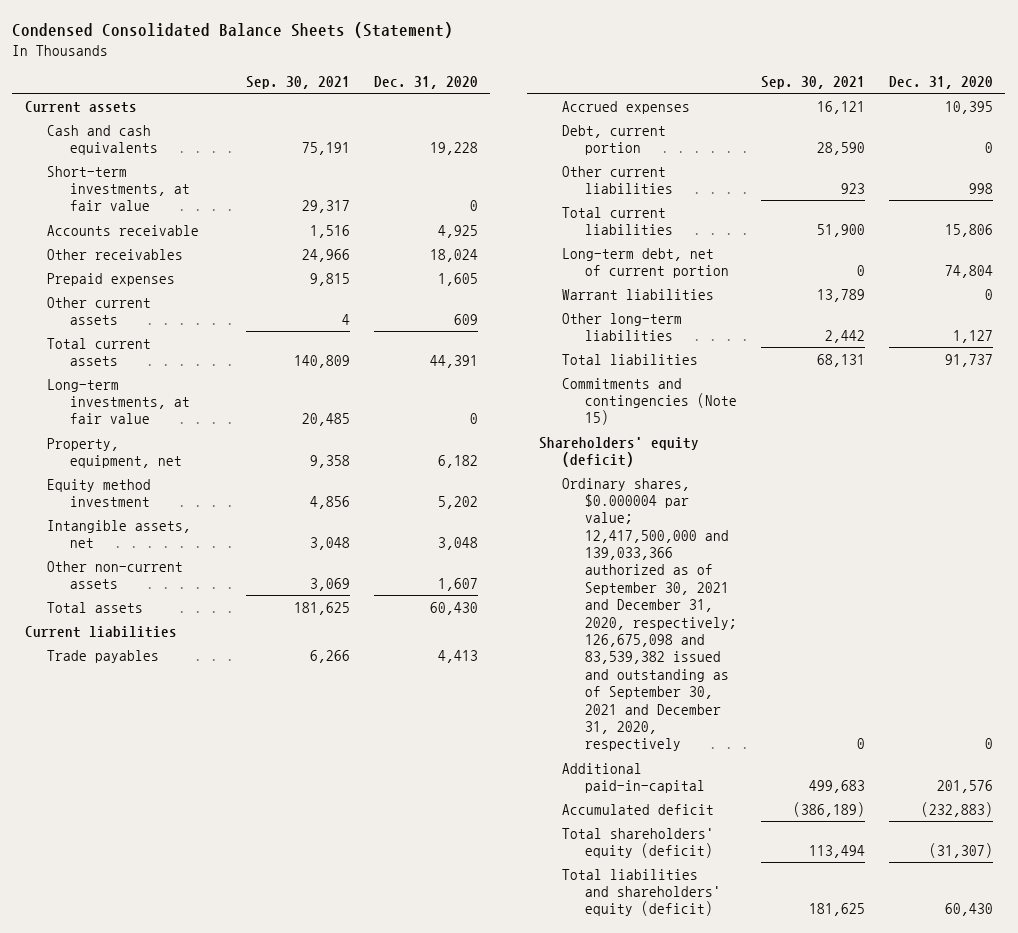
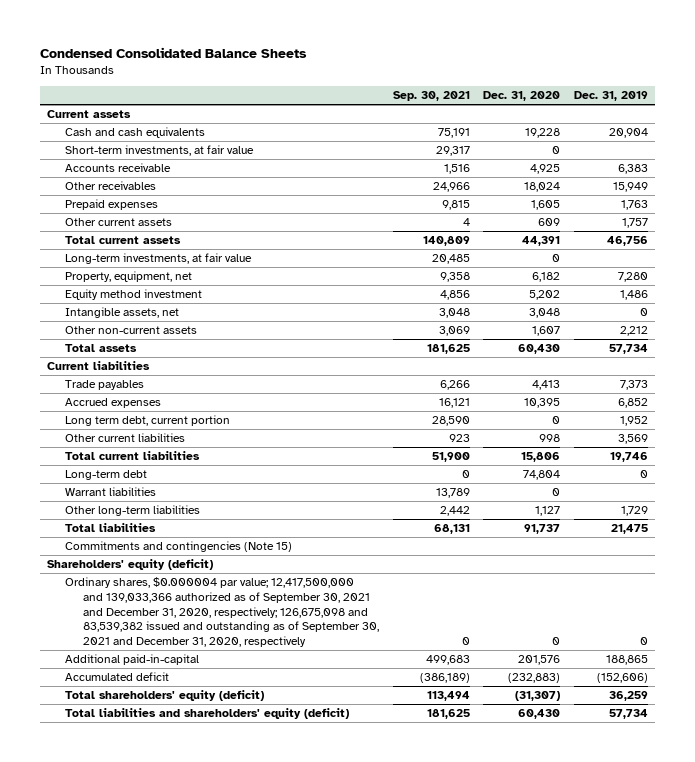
- Condensed Consolidated Balance Sheets (Statement)
+ Condensed Consolidated Balance Sheets
- | Sep. 30, 2021 | Dec. 31, 2020
+ | Sep. 30, 2021 | Dec. 31, 2020 | Dec. 31, 2019
- Debt, current portion | 28,590 | 0
+ Long term debt, current portion | 28,590 | 0 | 1,952
- Long-term debt, net of current portion | 0 | 74,804
+ Long-term debt | 0 | 74,804 | 0

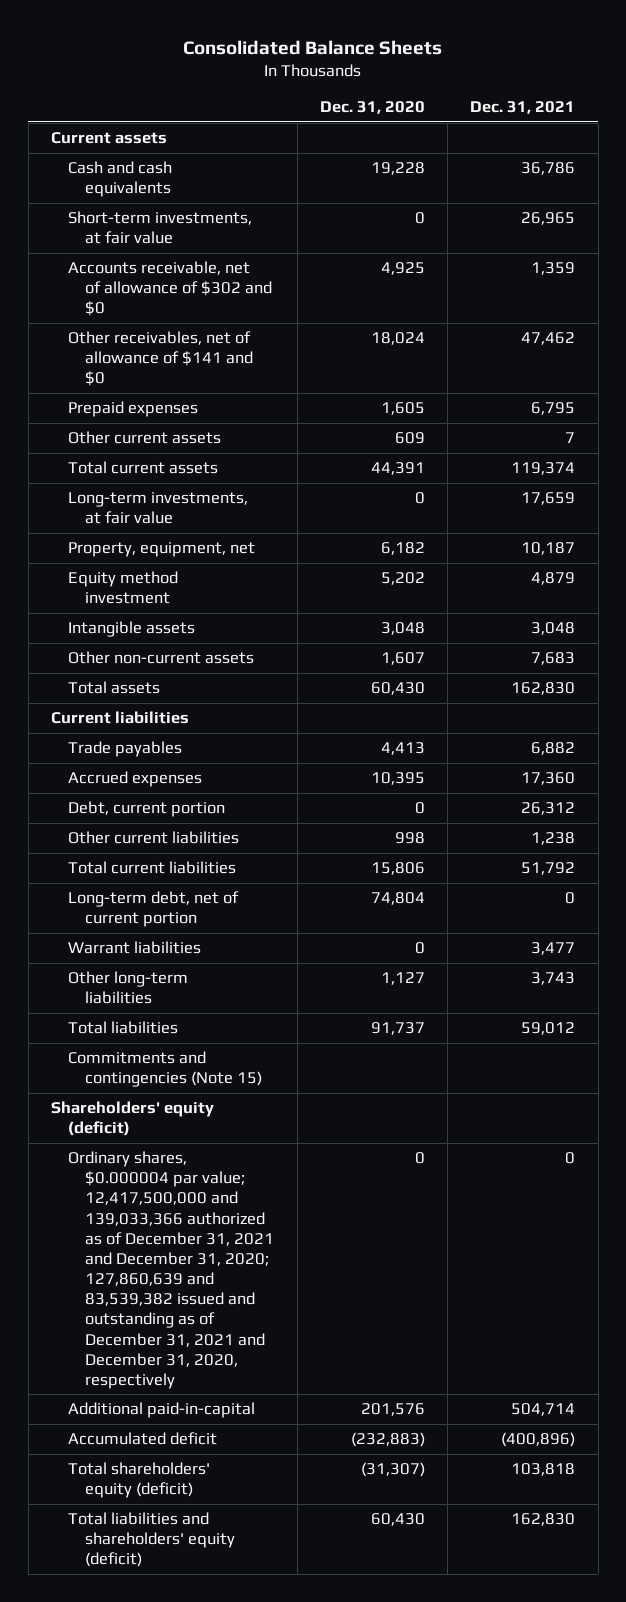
- Condensed Consolidated Balance Sheets
+ Consolidated Balance Sheets
- | Sep. 30, 2021 | Dec. 31, 2020 | Dec. 31, 2019
+ | Dec. 31, 2020 | Dec. 31, 2021
- Accounts receivable | 1,516 | 4,925 | 6,383
- Other receivables | 24,966 | 18,024 | 15,949
+ Accounts receivable, net of allowance of $302 and $0 | 4,925 | 1,359
+ Other receivables, net of allowance of $141 and $0 | 18,024 | 47,462
- Intangible assets, net | 3,048 | 3,048 | 0
+ Intangible assets | 3,048 | 3,048
- Long term debt, current portion | 28,590 | 0 | 1,952
+ Debt, current portion | 0 | 26,312
- Long-term debt | 0 | 74,804 | 0
+ Long-term debt, net of current portion | 74,804 | 0
- Ordinary shares, $0.000004 par value; 12,417,500,000 and 139,033,366 authorized as of September 30, 2021 and December 31, 2020, respectively; 126,675,098 and 83,539,382 issued and outstanding as of September 30, 2021 and December 31, 2020, respectively | 0 | 0 | 0
+ Ordinary shares, $0.000004 par value; 12,417,500,000 and 139,033,366 authorized as of December 31, 2021 and December 31, 2020; 127,860,639 and 83,539,382 issued and outstanding as of December 31, 2021 and December 31, 2020, respectively | 0 | 0

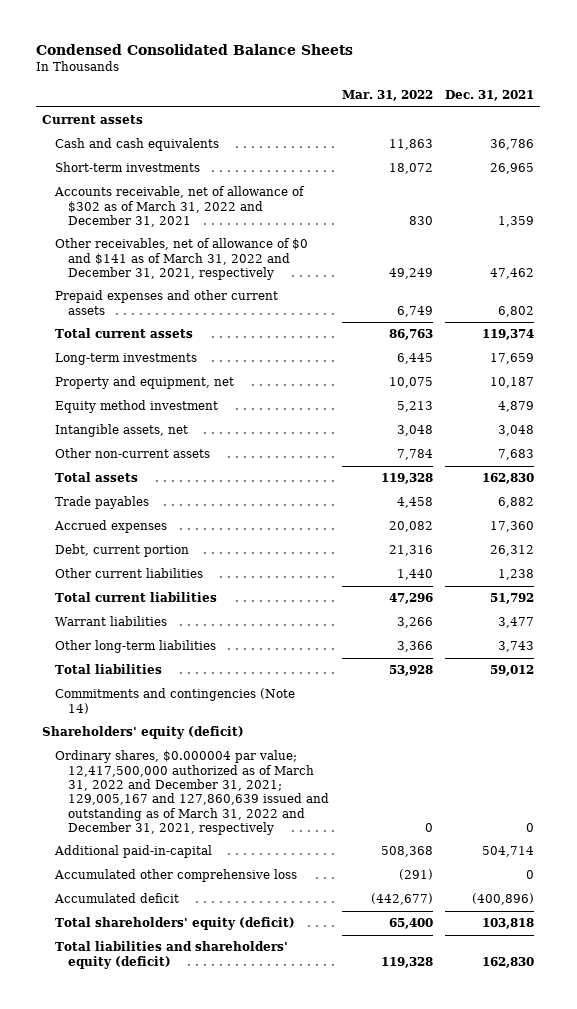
- Consolidated Balance Sheets
+ Condensed Consolidated Balance Sheets
- | Dec. 31, 2020 | Dec. 31, 2021
+ | Mar. 31, 2022 | Dec. 31, 2021
- Short-term investments, at fair value | 0 | 26,965
- Accounts receivable, net of allowance of $302 and $0 | 4,925 | 1,359
- Other receivables, net of allowance of $141 and $0 | 18,024 | 47,462
- Prepaid expenses | 1,605 | 6,795
- Other current assets | 609 | 7
+ Short-term investments | 18,072 | 26,965
+ Accounts receivable, net of allowance of $302 as of March 31, 2022 and December 31, 2021 | 830 | 1,359
+ Other receivables, net of allowance of $0 and $141 as of March 31, 2022 and December 31, 2021, respectively | 49,249 | 47,462
+ Prepaid expenses and other current assets | 6,749 | 6,802
- Long-term investments, at fair value | 0 | 17,659
- Property, equipment, net | 6,182 | 10,187
+ Long-term investments | 6,445 | 17,659
+ Property and equipment, net | 10,075 | 10,187
- Intangible assets | 3,048 | 3,048
+ Intangible assets, net | 3,048 | 3,048
- Current liabilities
- Long-term debt, net of current portion | 74,804 | 0
- Commitments and contingencies (Note 15)
+ Commitments and contingencies (Note 14)
- Ordinary shares, $0.000004 par value; 12,417,500,000 and 139,033,366 authorized as of December 31, 2021 and December 31, 2020; 127,860,639 and 83,539,382 issued and outstanding as of December 31, 2021 and December 31, 2020, respectively | 0 | 0
+ Ordinary shares, $0.000004 par value; 12,417,500,000 authorized as of March 31, 2022 and December 31, 2021; 129,005,167 and 127,860,639 issued and outstanding as of March 31, 2022 and December 31, 2021, respectively | 0 | 0
+ Accumulated other comprehensive loss | (291) | 0

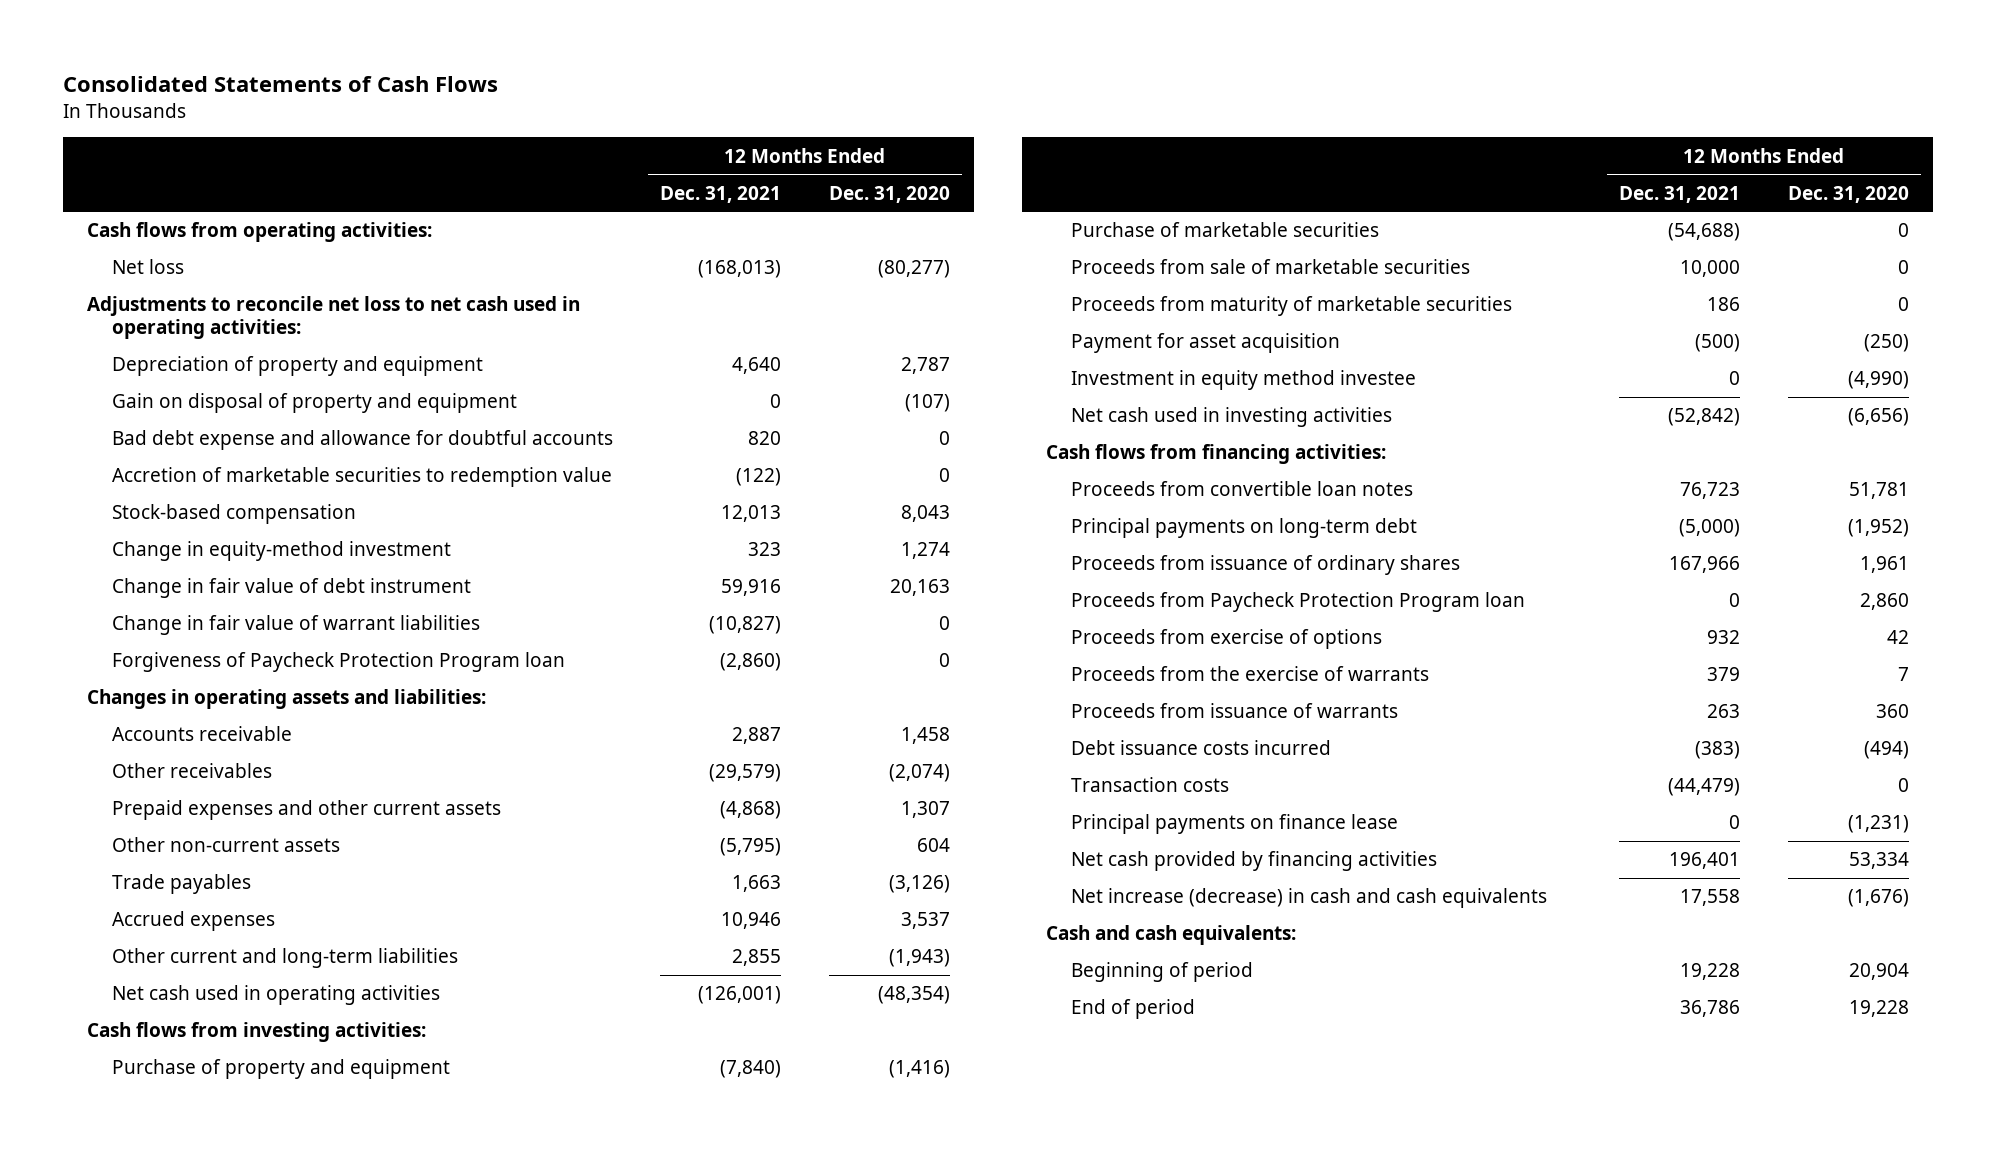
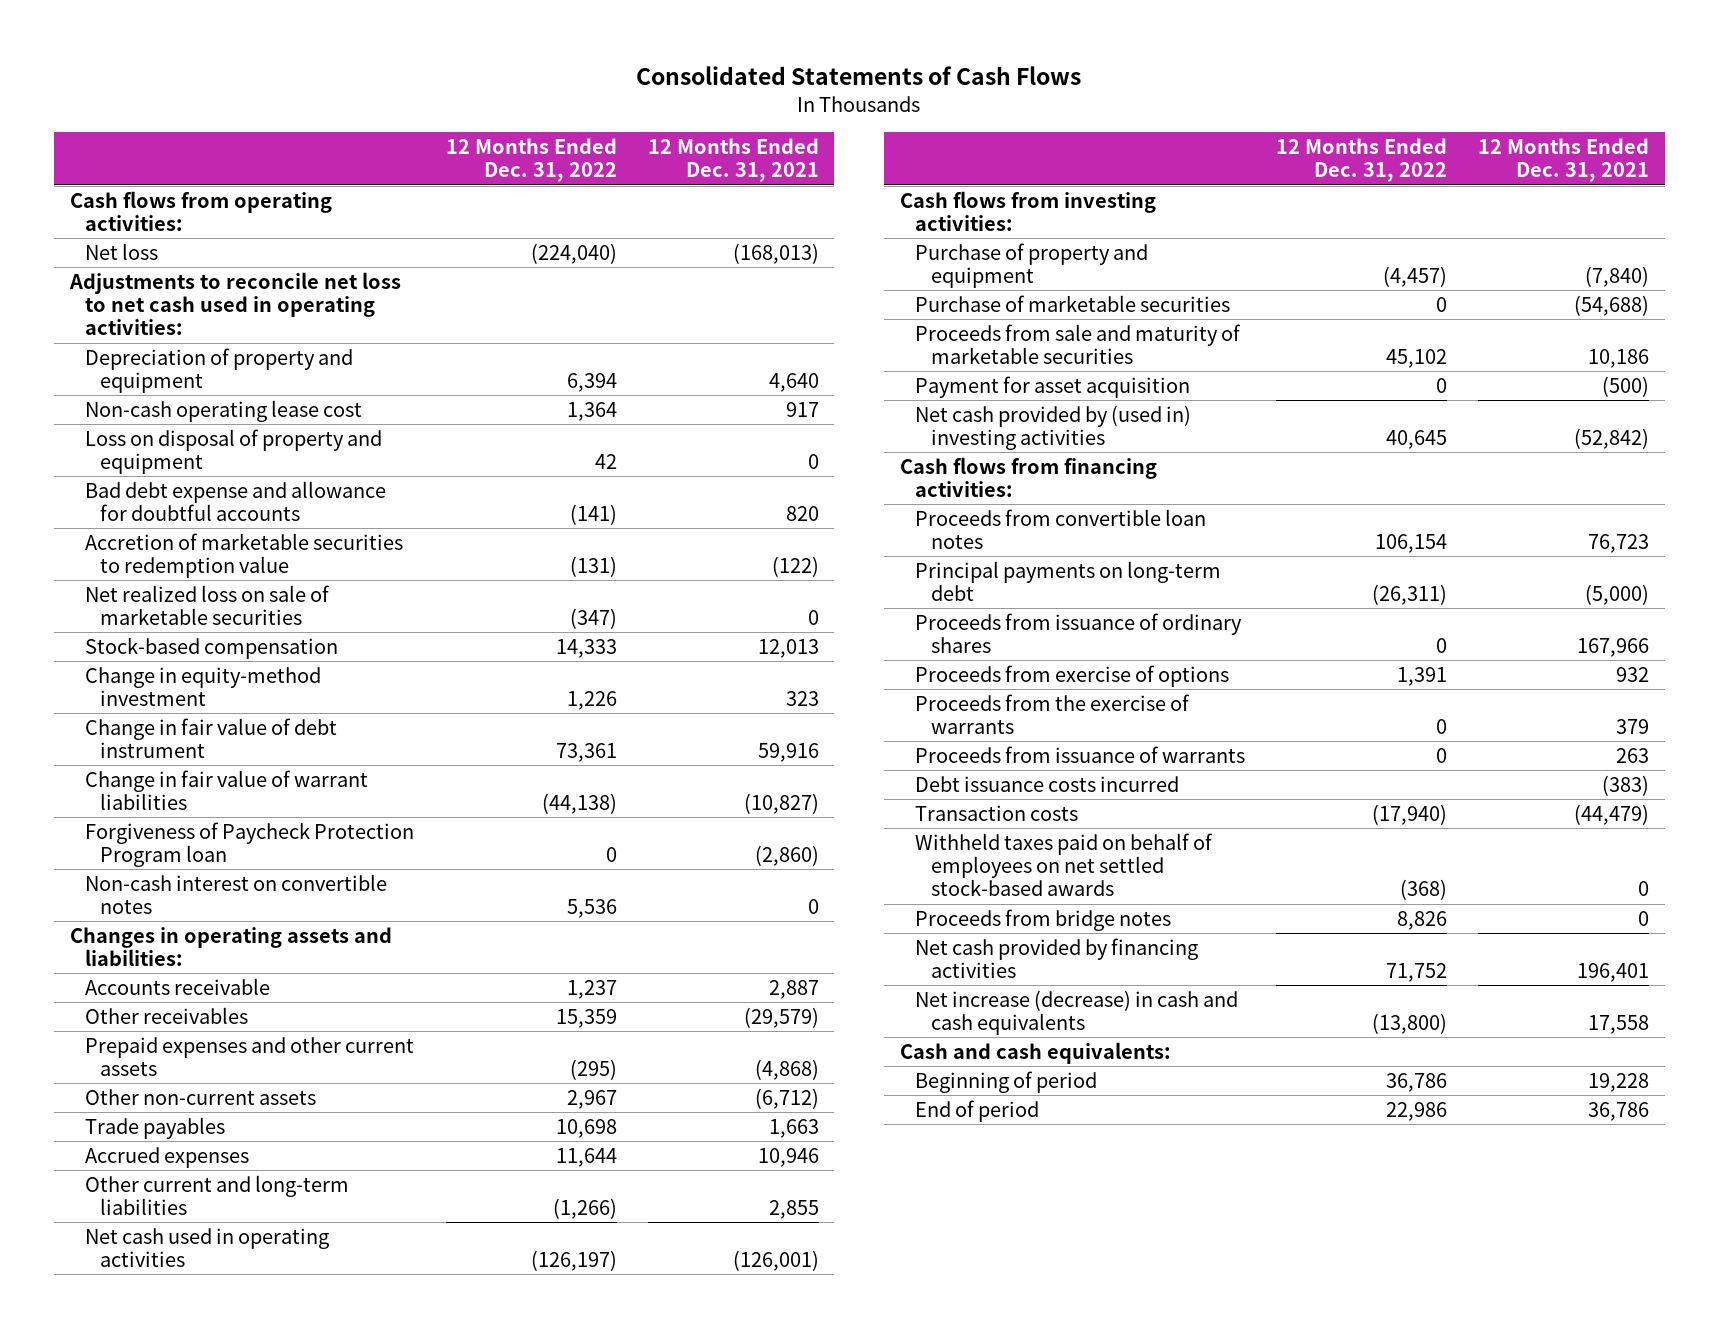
- | 12 Months Ended Dec. 31, 2021 | 12 Months Ended Dec. 31, 2020
+ | 12 Months Ended Dec. 31, 2022 | 12 Months Ended Dec. 31, 2021
- Gain on disposal of property and equipment | 0 | (107)
+ Non-cash operating lease cost | 1,364 | 917
+ Loss on disposal of property and equipment | 42 | 0
+ Net realized loss on sale of marketable securities | (347) | 0
+ Non-cash interest on convertible notes | 5,536 | 0
- Other non-current assets | (5,795) | 604
+ Other non-current assets | 2,967 | (6,712)
- Proceeds from sale of marketable securities | 10,000 | 0
- Proceeds from maturity of marketable securities | 186 | 0
+ Proceeds from sale and maturity of marketable securities | 45,102 | 10,186
- Investment in equity method investee | 0 | (4,990)
- Net cash used in investing activities | (52,842) | (6,656)
+ Net cash provided by (used in) investing activities | 40,645 | (52,842)
- Proceeds from Paycheck Protection Program loan | 0 | 2,860
- Principal payments on finance lease | 0 | (1,231)
+ Withheld taxes paid on behalf of employees on net settled stock-based awards | (368) | 0
+ Proceeds from bridge notes | 8,826 | 0

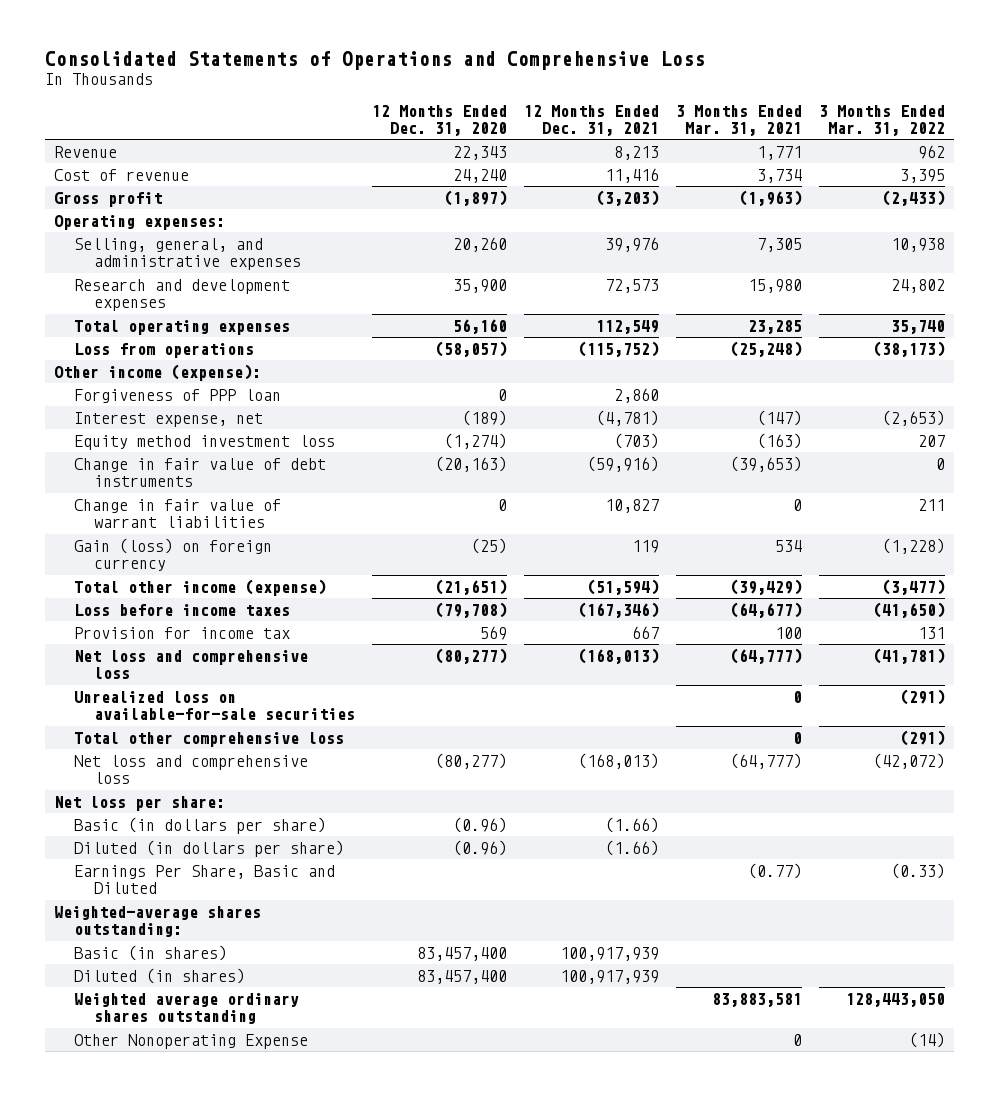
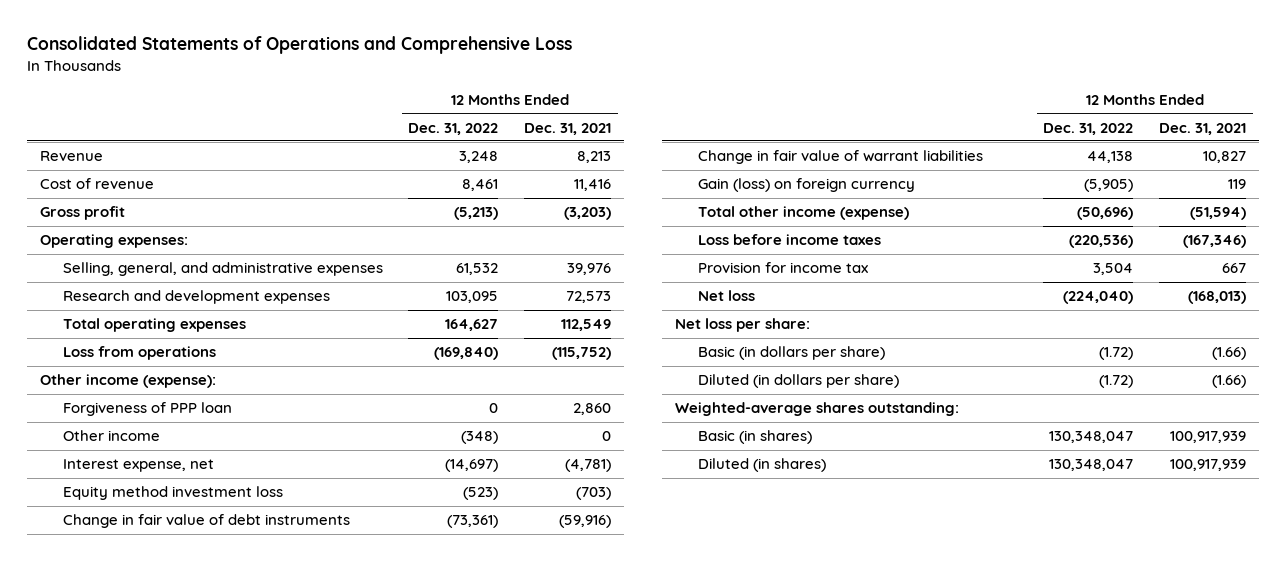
- | 12 Months Ended Dec. 31, 2020 | 12 Months Ended Dec. 31, 2021 | 3 Months Ended Mar. 31, 2021 | 3 Months Ended Mar. 31, 2022
+ | 12 Months Ended Dec. 31, 2022 | 12 Months Ended Dec. 31, 2021
+ Other income | (348) | 0
- Net loss and comprehensive loss | (80,277) | (168,013) | (64,777) | (41,781)
- Unrealized loss on available-for-sale securities | | | 0 | (291)
- Total other comprehensive loss | | | 0 | (291)
- Net loss and comprehensive loss | (80,277) | (168,013) | (64,777) | (42,072)
+ Net loss | (224,040) | (168,013)
- Earnings Per Share, Basic and Diluted | | | (0.77) | (0.33)
- Weighted average ordinary shares outstanding | | | 83,883,581 | 128,443,050
- Other Nonoperating Expense | | | 0 | (14)

